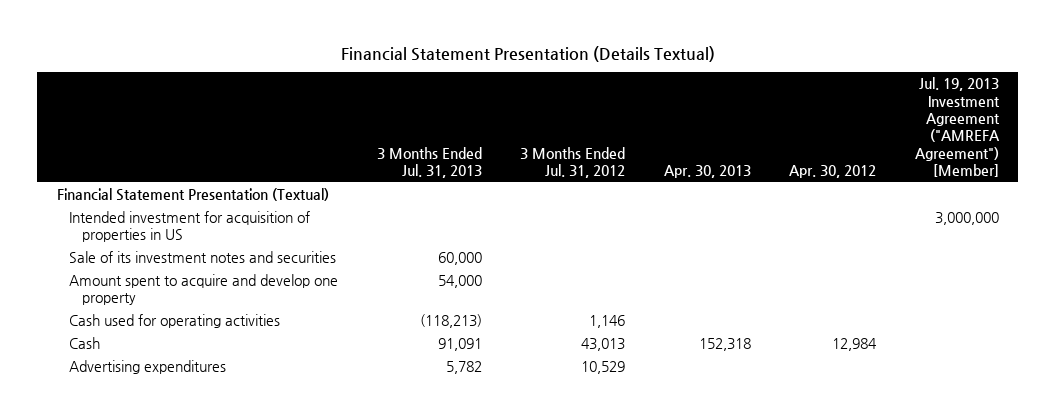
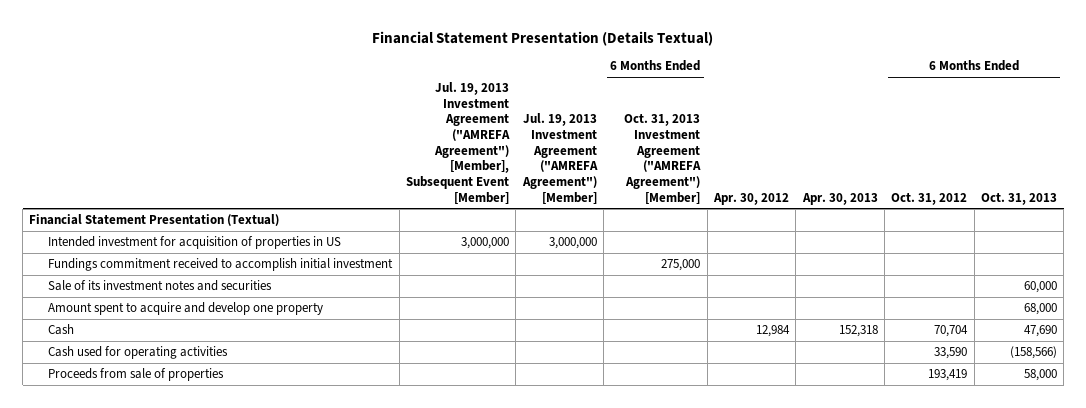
- | 3 Months Ended Jul. 31, 2013 | 3 Months Ended Jul. 31, 2012 | Apr. 30, 2013 | Apr. 30, 2012 | Jul. 19, 2013 Investment Agreement ("AMREFA Agreement") [Member]
+ | Jul. 19, 2013 Investment Agreement ("AMREFA Agreement") [Member], Subsequent Event [Member] | Jul. 19, 2013 Investment Agreement ("AMREFA Agreement") [Member] | 6 Months Ended Oct. 31, 2013 Investment Agreement ("AMREFA Agreement") [Member] | Apr. 30, 2012 | Apr. 30, 2013 | 6 Months Ended Oct. 31, 2012 | 6 Months Ended Oct. 31, 2013
+ Fundings commitment received to accomplish initial investment | | | 275,000 | | | |
- Advertising expenditures | 5,782 | 10,529 | | |
moved down: Cash used for operating activities | | | | | | 33,590 | (158,566)
+ Proceeds from sale of properties | | | | | | 193,419 | 58,000

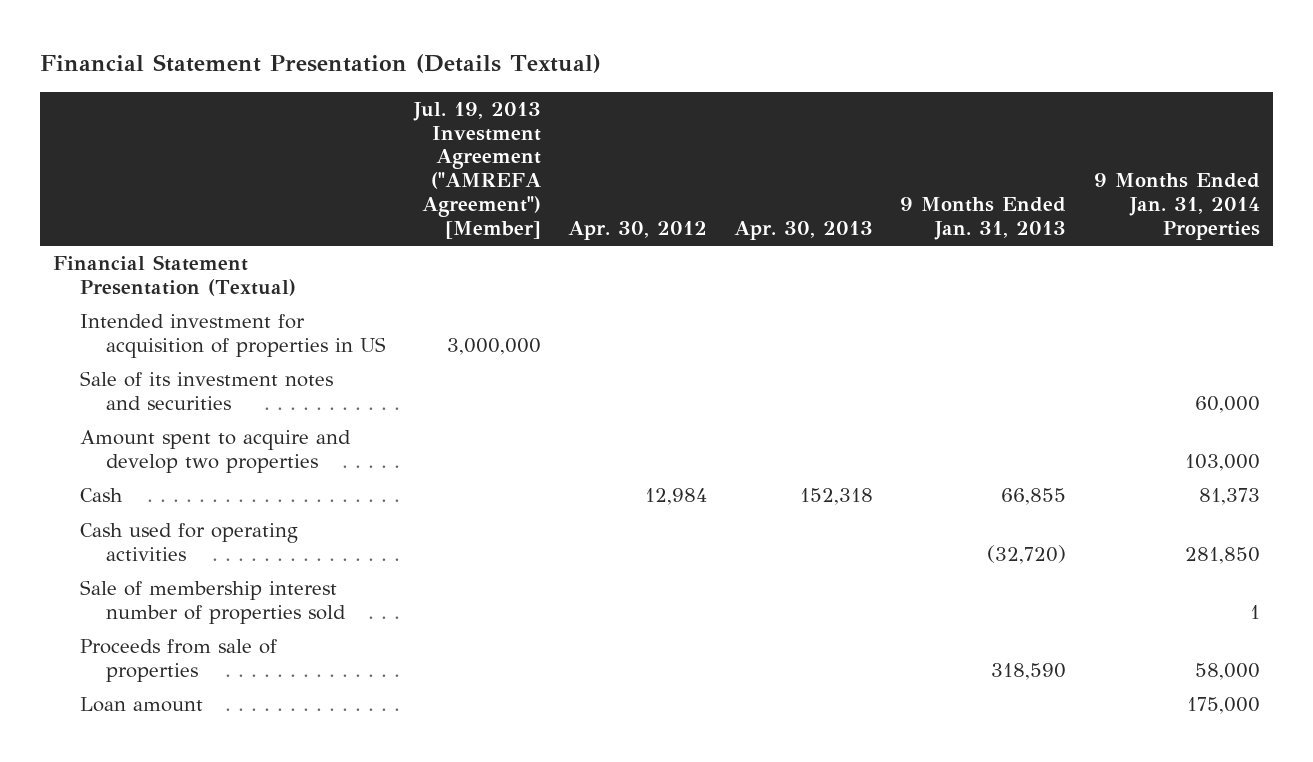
- | Jul. 19, 2013 Investment Agreement ("AMREFA Agreement") [Member], Subsequent Event [Member] | Jul. 19, 2013 Investment Agreement ("AMREFA Agreement") [Member] | 6 Months Ended Oct. 31, 2013 Investment Agreement ("AMREFA Agreement") [Member] | Apr. 30, 2012 | Apr. 30, 2013 | 6 Months Ended Oct. 31, 2012 | 6 Months Ended Oct. 31, 2013
+ | Jul. 19, 2013 Investment Agreement ("AMREFA Agreement") [Member] | Apr. 30, 2012 | Apr. 30, 2013 | 9 Months Ended Jan. 31, 2013 | 9 Months Ended Jan. 31, 2014 Properties
- Fundings commitment received to accomplish initial investment | | | 275,000 | | | |
- Amount spent to acquire and develop one property | | | | | | | 68,000
+ Amount spent to acquire and develop two properties | | | | | 103,000
+ Sale of membership interest number of properties sold | | | | | 1
+ Loan amount | | | | | 175,000

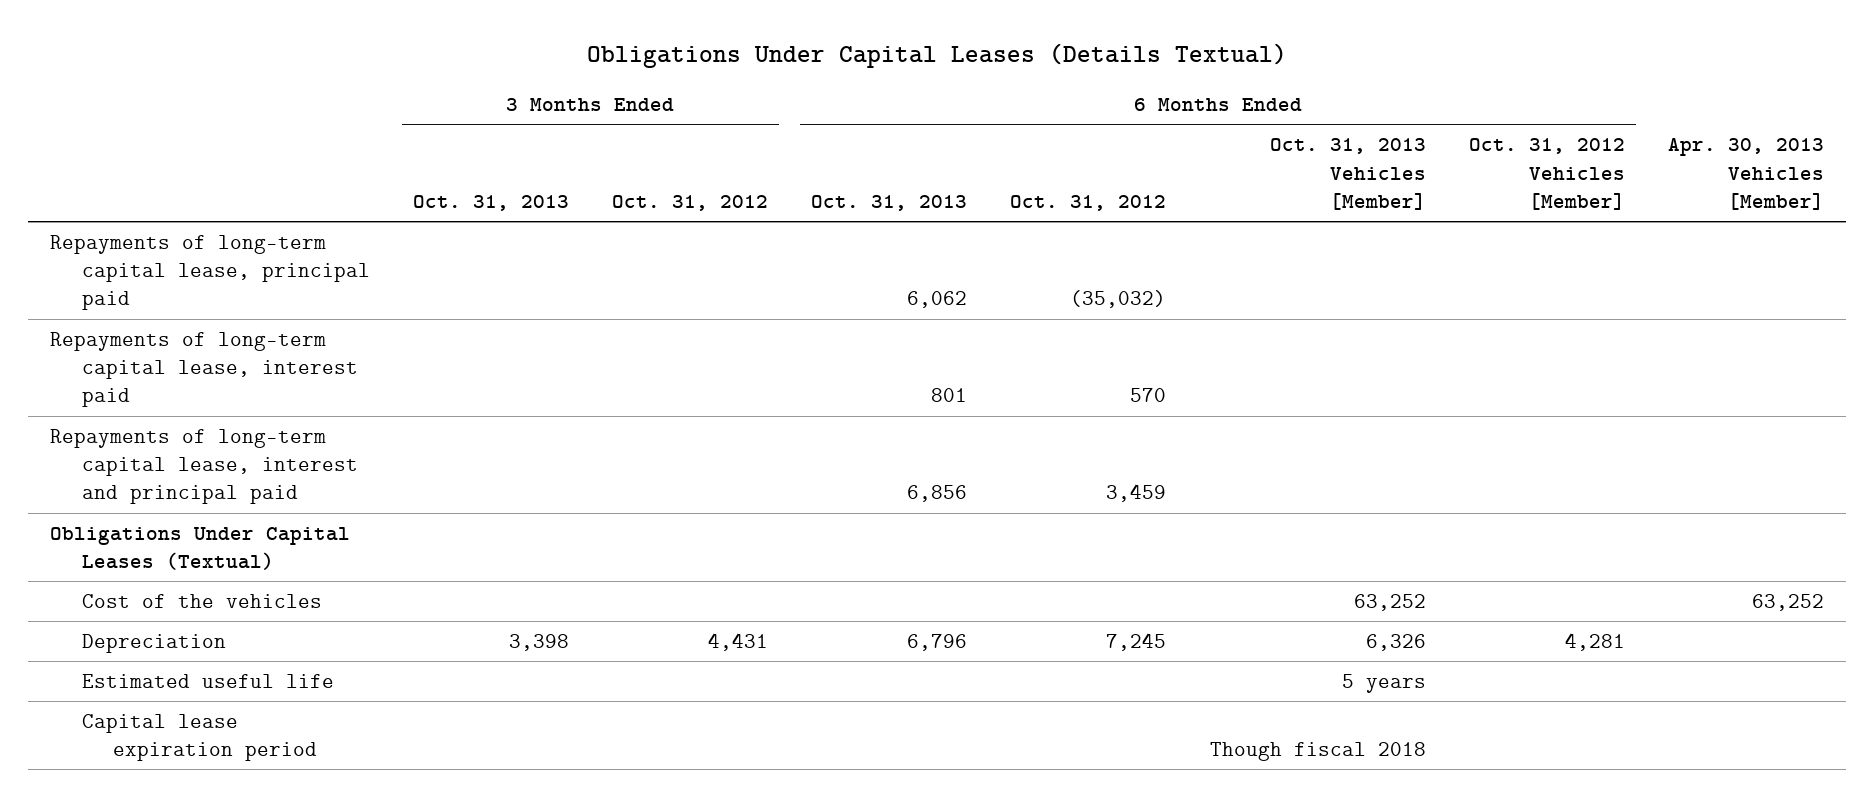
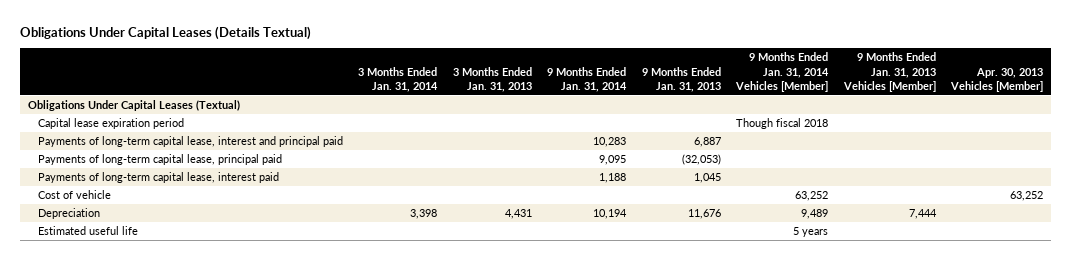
- | 3 Months Ended Oct. 31, 2013 | 3 Months Ended Oct. 31, 2012 | 6 Months Ended Oct. 31, 2013 | 6 Months Ended Oct. 31, 2012 | 6 Months Ended Oct. 31, 2013 Vehicles [Member] | 6 Months Ended Oct. 31, 2012 Vehicles [Member] | Apr. 30, 2013 Vehicles [Member]
+ | 3 Months Ended Jan. 31, 2014 | 3 Months Ended Jan. 31, 2013 | 9 Months Ended Jan. 31, 2014 | 9 Months Ended Jan. 31, 2013 | 9 Months Ended Jan. 31, 2014 Vehicles [Member] | 9 Months Ended Jan. 31, 2013 Vehicles [Member] | Apr. 30, 2013 Vehicles [Member]
- Repayments of long-term capital lease, principal paid | | | 6,062 | (35,032) | | |
- Repayments of long-term capital lease, interest paid | | | 801 | 570 | | |
- Repayments of long-term capital lease, interest and principal paid | | | 6,856 | 3,459 | | |
- Cost of the vehicles | | | | | 63,252 | | 63,252
moved up: Capital lease expiration period | | | | | Though fiscal 2018 | |
+ Payments of long-term capital lease, interest and principal paid | | | 10,283 | 6,887 | | |
+ Payments of long-term capital lease, principal paid | | | 9,095 | (32,053) | | |
+ Payments of long-term capital lease, interest paid | | | 1,188 | 1,045 | | |
+ Cost of vehicle | | | | | 63,252 | | 63,252

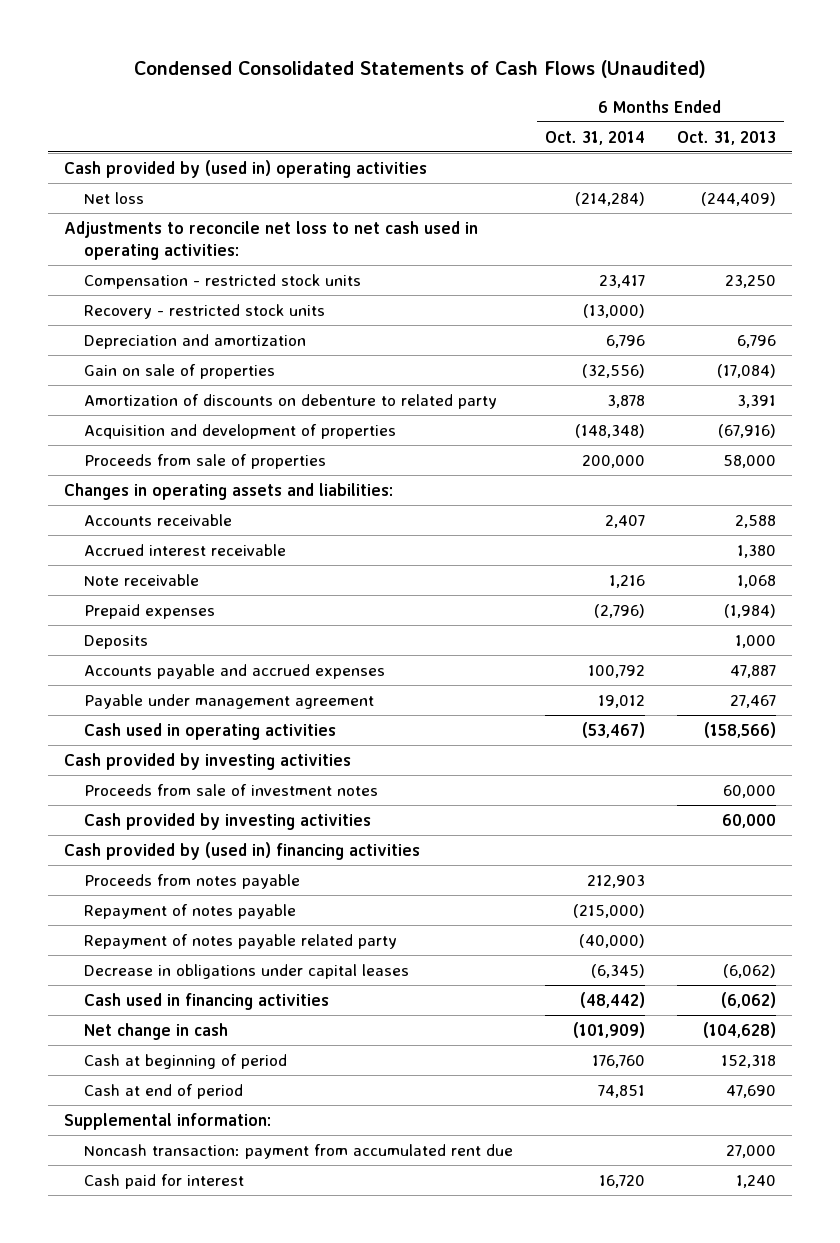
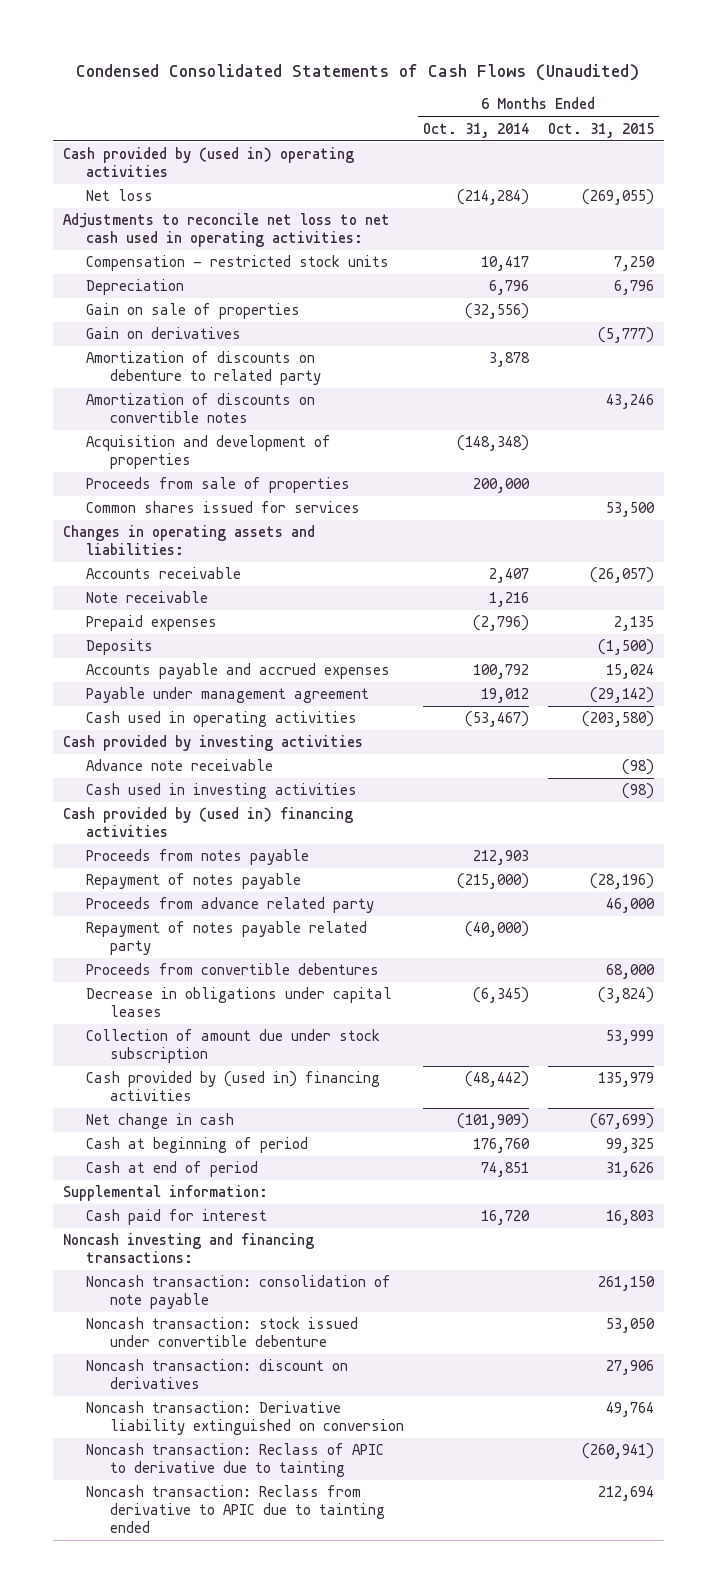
- | 6 Months Ended Oct. 31, 2014 | 6 Months Ended Oct. 31, 2013
+ | 6 Months Ended Oct. 31, 2014 | 6 Months Ended Oct. 31, 2015
- Compensation - restricted stock units | 23,417 | 23,250
- Recovery - restricted stock units | (13,000) |
- Depreciation and amortization | 6,796 | 6,796
+ Compensation - restricted stock units | 10,417 | 7,250
+ Depreciation | 6,796 | 6,796
+ Gain on derivatives | | (5,777)
+ Amortization of discounts on convertible notes | | 43,246
+ Common shares issued for services | | 53,500
- Accrued interest receivable | | 1,380
- Proceeds from sale of investment notes | | 60,000
- Cash provided by investing activities | | 60,000
+ Advance note receivable | | (98)
+ Cash used in investing activities | | (98)
+ Proceeds from advance related party | | 46,000
+ Proceeds from convertible debentures | | 68,000
- Cash used in financing activities | (48,442) | (6,062)
+ Collection of amount due under stock subscription | | 53,999
+ Cash provided by (used in) financing activities | (48,442) | 135,979
- Noncash transaction: payment from accumulated rent due | | 27,000
+ Noncash investing and financing transactions:
+ Noncash transaction: consolidation of note payable | | 261,150
+ Noncash transaction: stock issued under convertible debenture | | 53,050
+ Noncash transaction: discount on derivatives | | 27,906
+ Noncash transaction: Derivative liability extinguished on conversion | | 49,764
+ Noncash transaction: Reclass of APIC to derivative due to tainting | | (260,941)
+ Noncash transaction: Reclass from derivative to APIC due to tainting ended | | 212,694

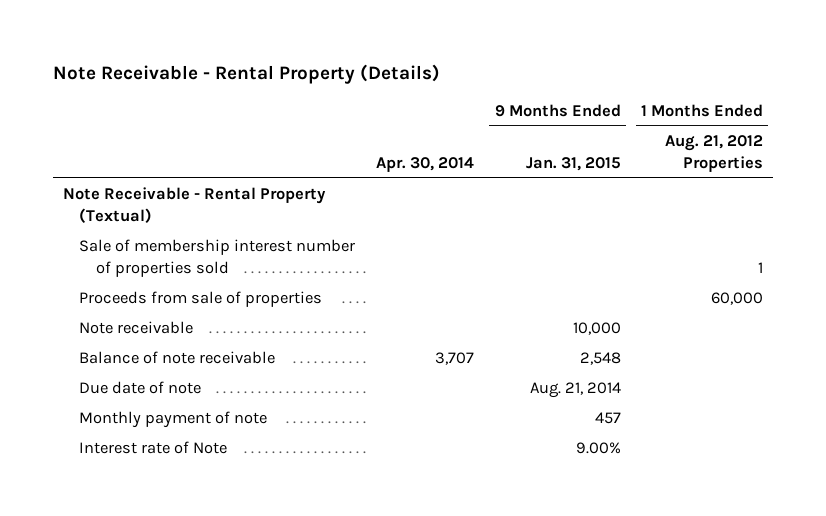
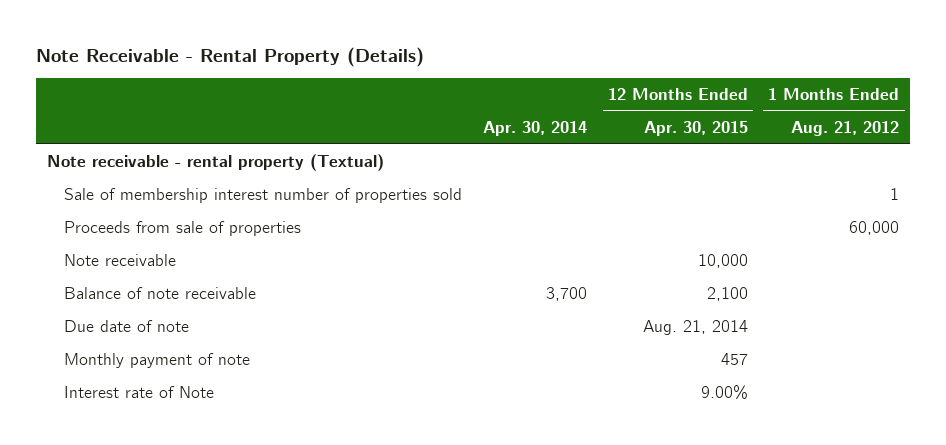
- | Apr. 30, 2014 | 9 Months Ended Jan. 31, 2015 | 1 Months Ended Aug. 21, 2012 Properties
+ | Apr. 30, 2014 | 12 Months Ended Apr. 30, 2015 | 1 Months Ended Aug. 21, 2012
- Note Receivable - Rental Property (Textual)
+ Note receivable - rental property (Textual)
- Balance of note receivable | 3,707 | 2,548 |
+ Balance of note receivable | 3,700 | 2,100 |

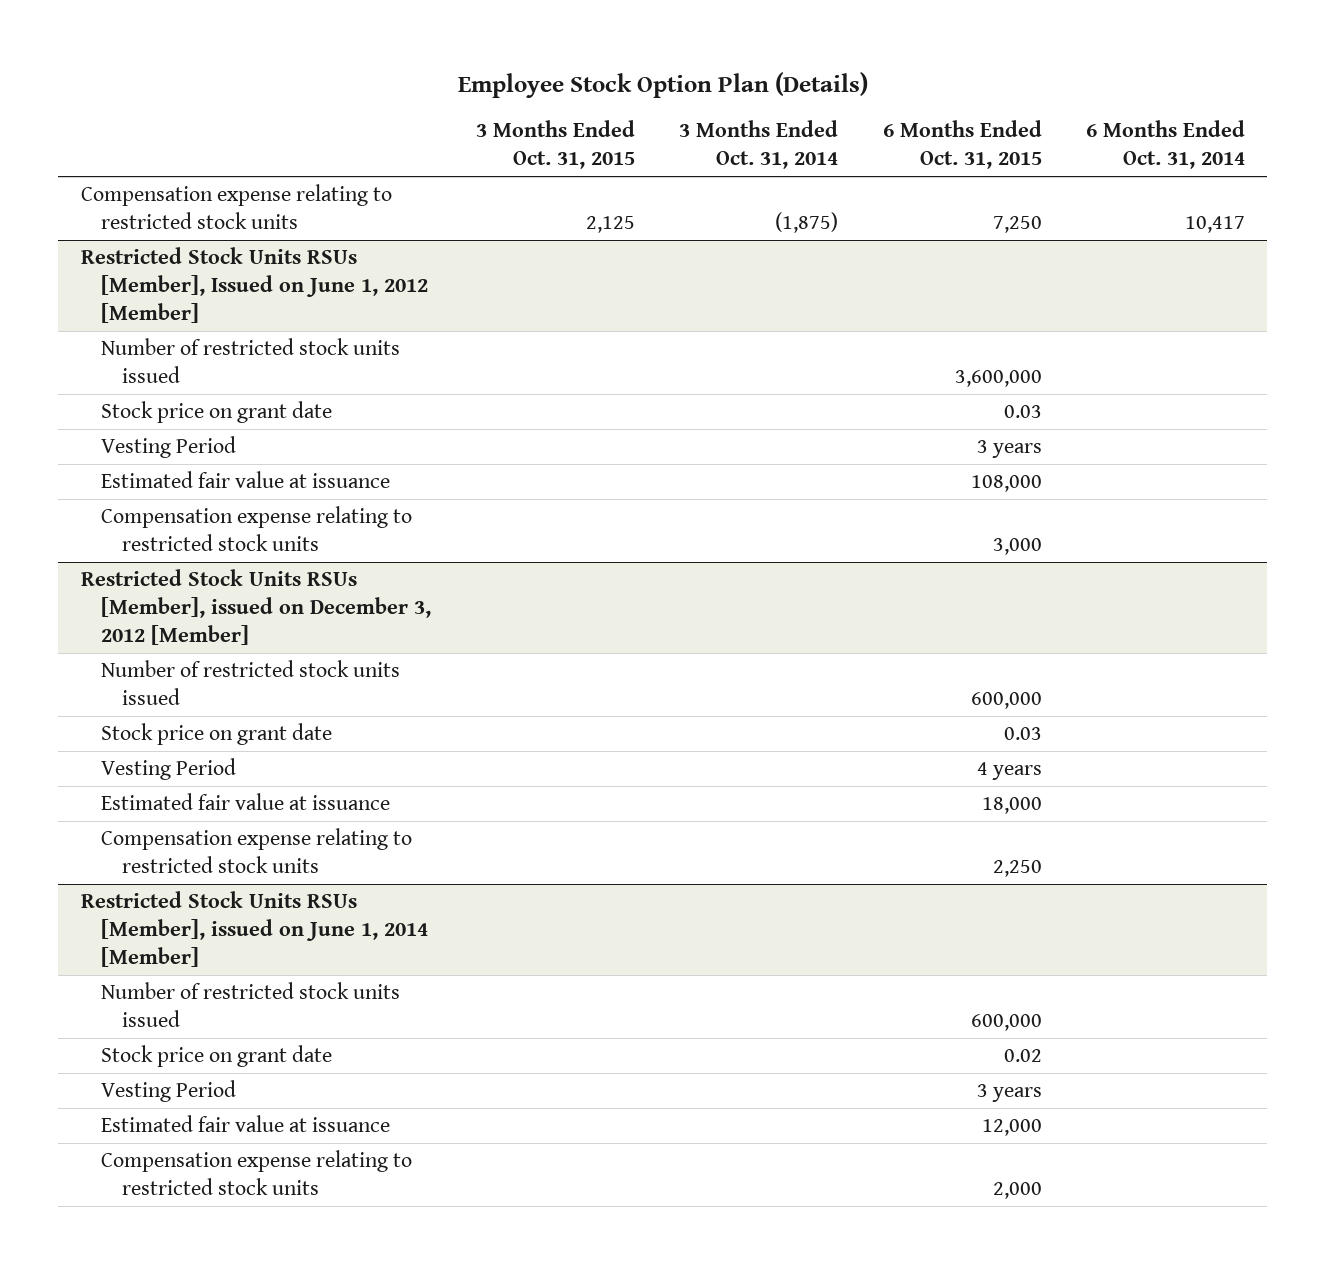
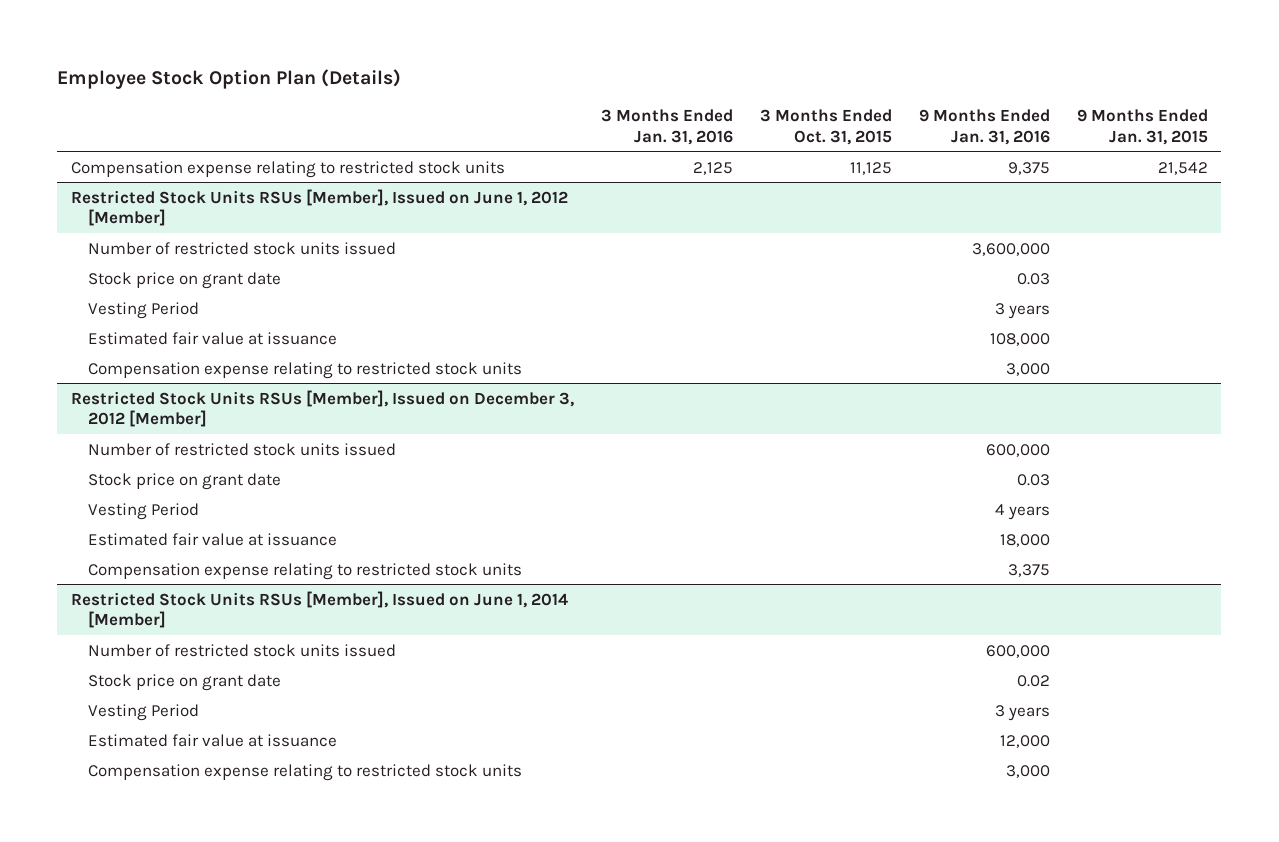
- | 3 Months Ended Oct. 31, 2015 | 3 Months Ended Oct. 31, 2014 | 6 Months Ended Oct. 31, 2015 | 6 Months Ended Oct. 31, 2014
+ | 3 Months Ended Jan. 31, 2016 | 3 Months Ended Oct. 31, 2015 | 9 Months Ended Jan. 31, 2016 | 9 Months Ended Jan. 31, 2015
- Compensation expense relating to restricted stock units | 2,125 | (1,875) | 7,250 | 10,417
+ Compensation expense relating to restricted stock units | 2,125 | 11,125 | 9,375 | 21,542
- Restricted Stock Units RSUs [Member], issued on December 3, 2012 [Member]
+ Restricted Stock Units RSUs [Member], Issued on December 3, 2012 [Member]
- Restricted Stock Units RSUs [Member], issued on June 1, 2014 [Member]
+ Restricted Stock Units RSUs [Member], Issued on June 1, 2014 [Member]

